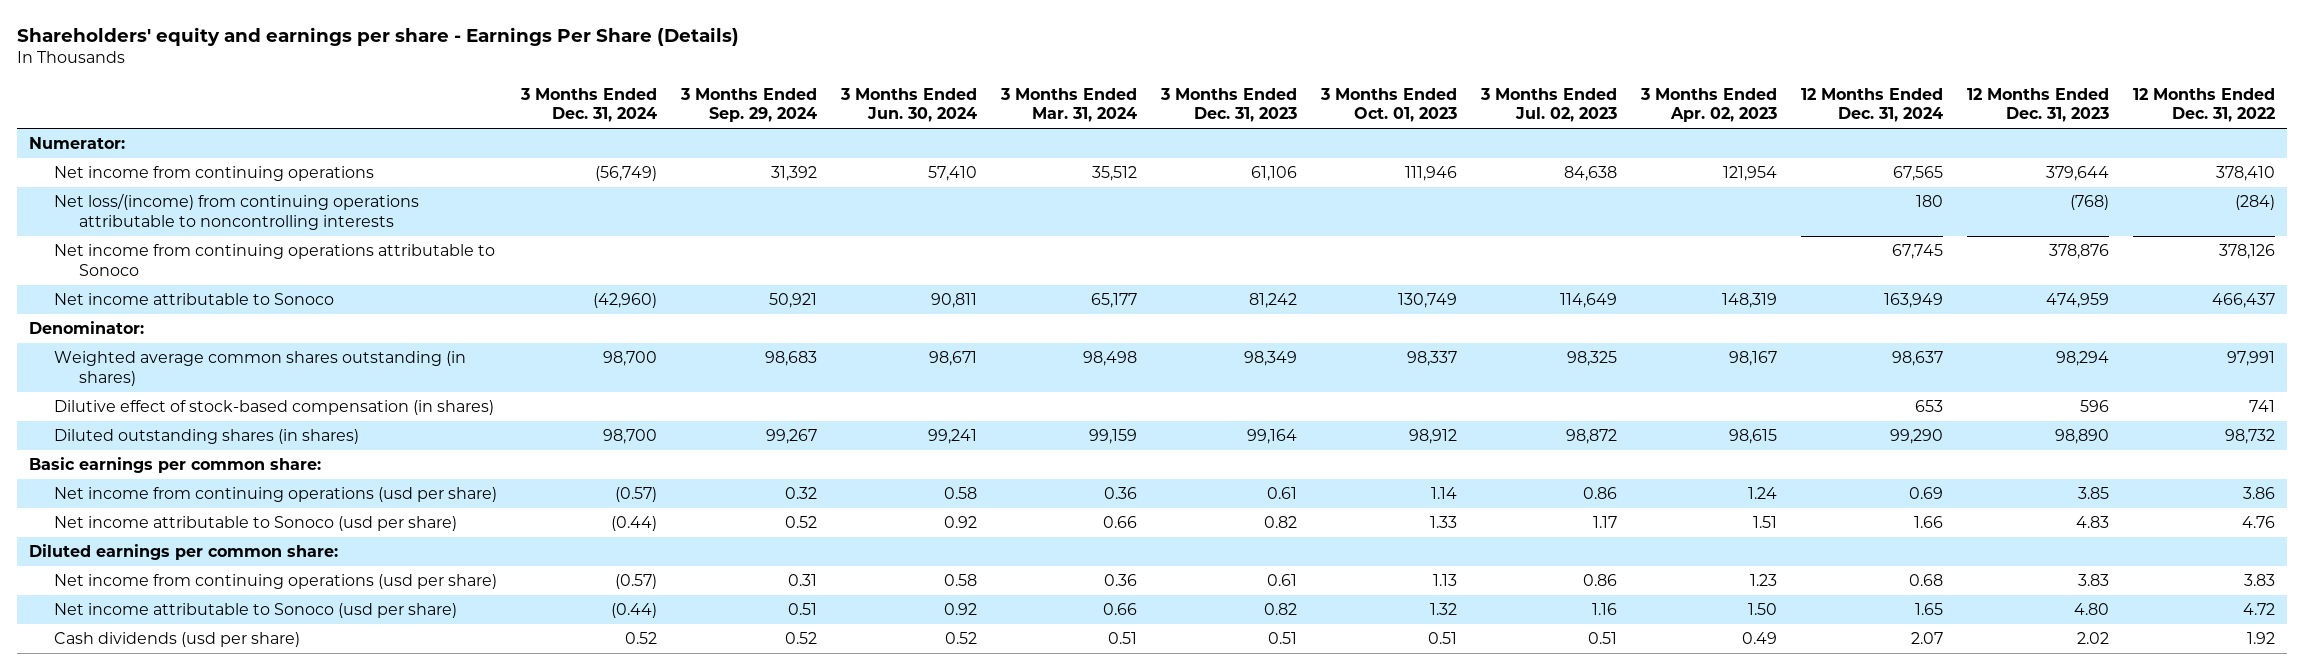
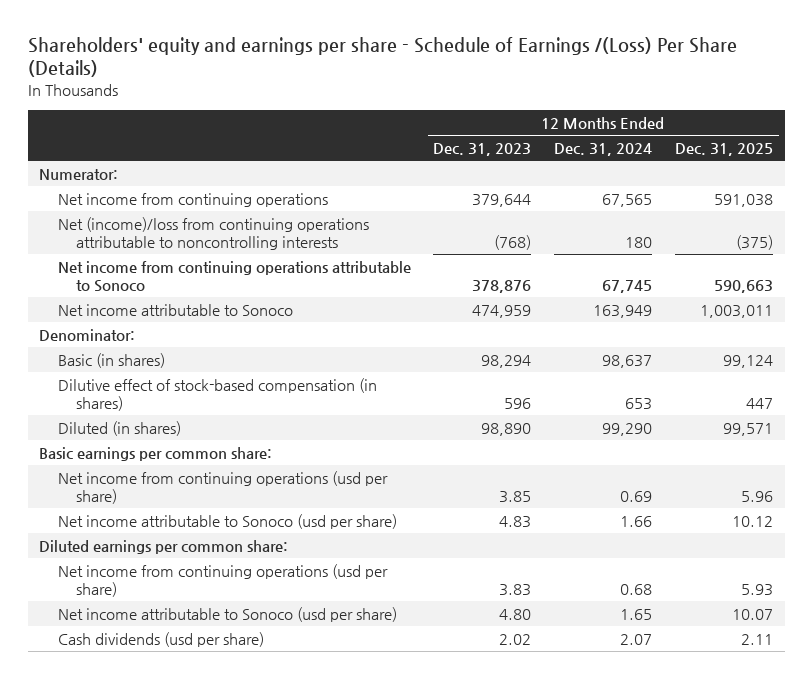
- Shareholders' equity and earnings per share - Earnings Per Share (Details)
+ Shareholders' equity and earnings per share - Schedule of Earnings /(Loss) Per Share (Details)
- | 3 Months Ended Dec. 31, 2024 | 3 Months Ended Sep. 29, 2024 | 3 Months Ended Jun. 30, 2024 | 3 Months Ended Mar. 31, 2024 | 3 Months Ended Dec. 31, 2023 | 3 Months Ended Oct. 01, 2023 | 3 Months Ended Jul. 02, 2023 | 3 Months Ended Apr. 02, 2023 | 12 Months Ended Dec. 31, 2024 | 12 Months Ended Dec. 31, 2023 | 12 Months Ended Dec. 31, 2022
+ | 12 Months Ended Dec. 31, 2023 | 12 Months Ended Dec. 31, 2024 | 12 Months Ended Dec. 31, 2025
- Net loss/(income) from continuing operations attributable to noncontrolling interests | | | | | | | | | 180 | (768) | (284)
+ Net (income)/loss from continuing operations attributable to noncontrolling interests | (768) | 180 | (375)
- Weighted average common shares outstanding (in shares) | 98,700 | 98,683 | 98,671 | 98,498 | 98,349 | 98,337 | 98,325 | 98,167 | 98,637 | 98,294 | 97,991
+ Basic (in shares) | 98,294 | 98,637 | 99,124
- Diluted outstanding shares (in shares) | 98,700 | 99,267 | 99,241 | 99,159 | 99,164 | 98,912 | 98,872 | 98,615 | 99,290 | 98,890 | 98,732
+ Diluted (in shares) | 98,890 | 99,290 | 99,571

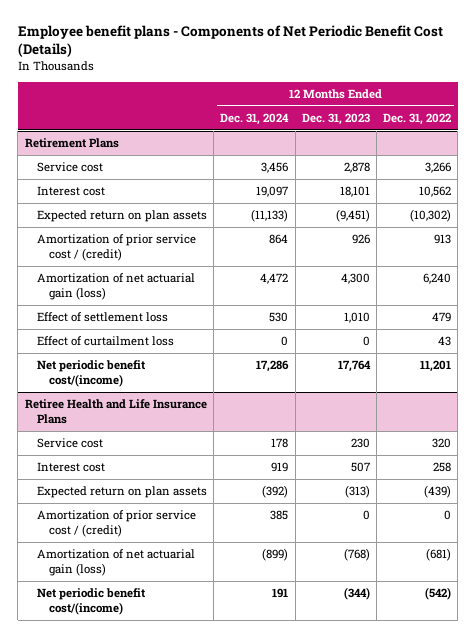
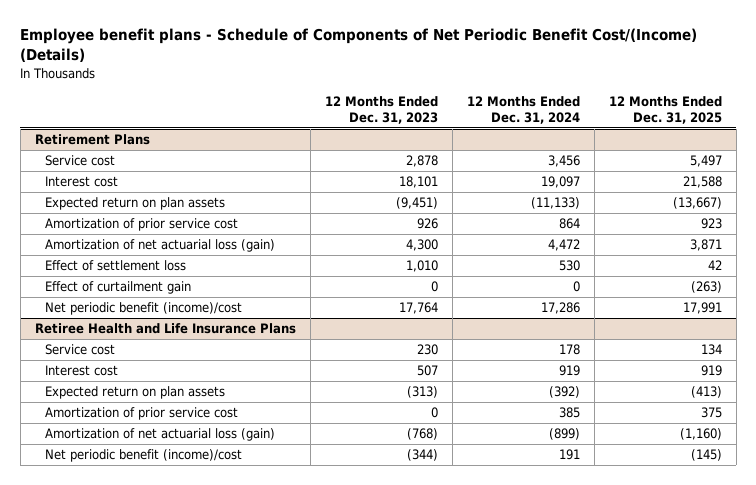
- Employee benefit plans - Components of Net Periodic Benefit Cost (Details)
+ Employee benefit plans - Schedule of Components of Net Periodic Benefit Cost/(Income) (Details)
- | 12 Months Ended Dec. 31, 2024 | 12 Months Ended Dec. 31, 2023 | 12 Months Ended Dec. 31, 2022
+ | 12 Months Ended Dec. 31, 2023 | 12 Months Ended Dec. 31, 2024 | 12 Months Ended Dec. 31, 2025
@ Retirement Plans
- Amortization of prior service cost / (credit) | 864 | 926 | 913
- Amortization of net actuarial gain (loss) | 4,472 | 4,300 | 6,240
+ Amortization of prior service cost | 926 | 864 | 923
+ Amortization of net actuarial loss (gain) | 4,300 | 4,472 | 3,871
- Effect of curtailment loss | 0 | 0 | 43
- Net periodic benefit cost/(income) | 17,286 | 17,764 | 11,201
+ Effect of curtailment gain | 0 | 0 | (263)
+ Net periodic benefit (income)/cost | 17,764 | 17,286 | 17,991
@ Retiree Health and Life Insurance Plans
- Amortization of prior service cost / (credit) | 385 | 0 | 0
- Amortization of net actuarial gain (loss) | (899) | (768) | (681)
- Net periodic benefit cost/(income) | 191 | (344) | (542)
+ Amortization of prior service cost | 0 | 385 | 375
+ Amortization of net actuarial loss (gain) | (768) | (899) | (1,160)
+ Net periodic benefit (income)/cost | (344) | 191 | (145)

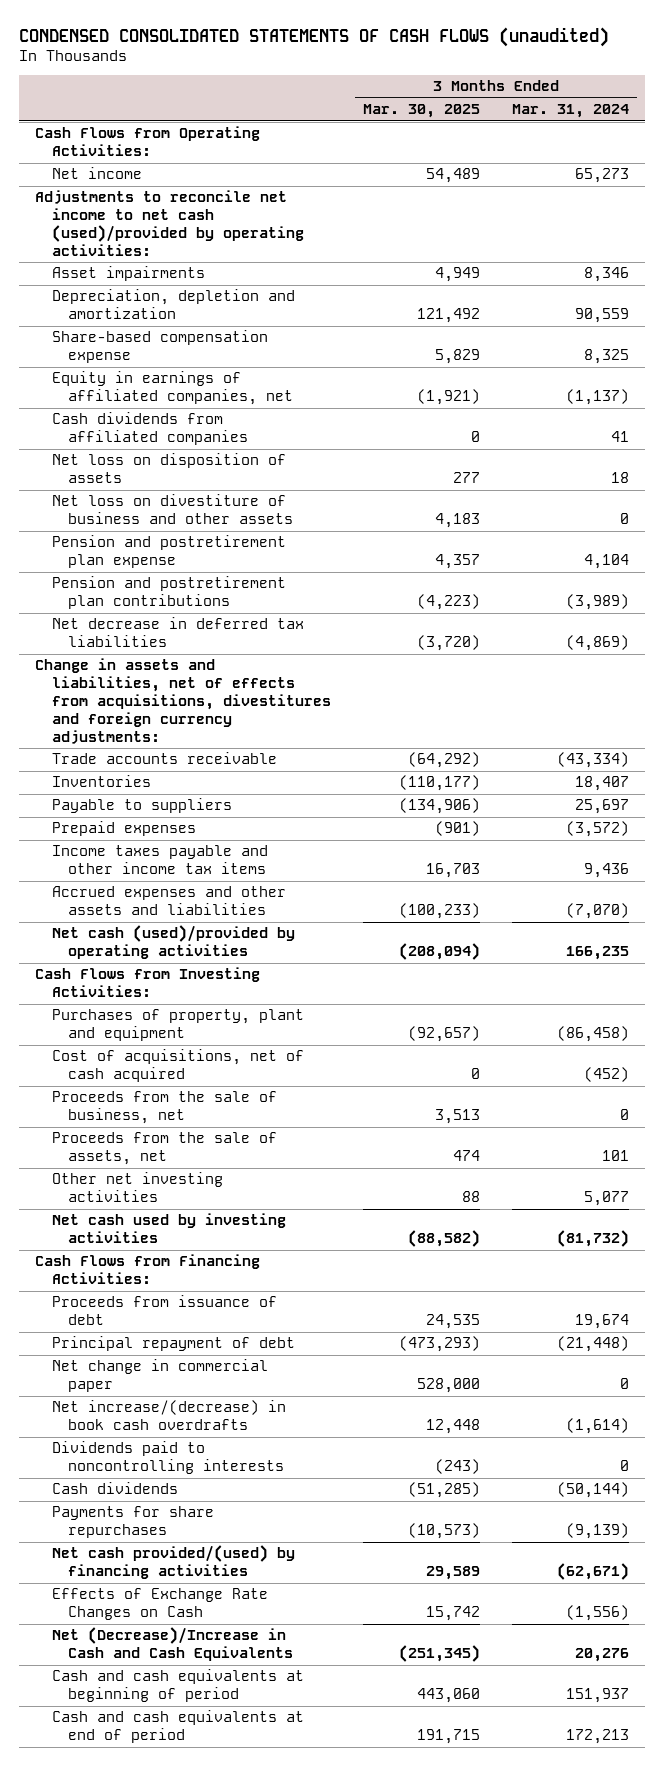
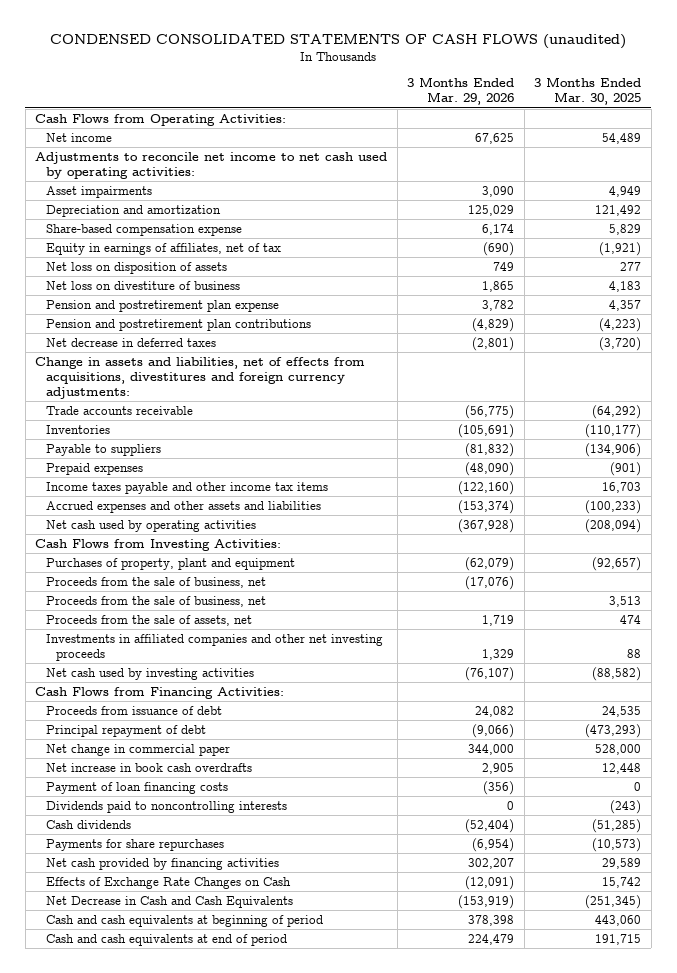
- | 3 Months Ended Mar. 30, 2025 | 3 Months Ended Mar. 31, 2024
+ | 3 Months Ended Mar. 29, 2026 | 3 Months Ended Mar. 30, 2025
- Adjustments to reconcile net income to net cash (used)/provided by operating activities:
+ Adjustments to reconcile net income to net cash used by operating activities:
- Depreciation, depletion and amortization | 121,492 | 90,559
+ Depreciation and amortization | 125,029 | 121,492
- Equity in earnings of affiliated companies, net | (1,921) | (1,137)
- Cash dividends from affiliated companies | 0 | 41
+ Equity in earnings of affiliates, net of tax | (690) | (1,921)
- Net loss on divestiture of business and other assets | 4,183 | 0
+ Net loss on divestiture of business | 1,865 | 4,183
- Net decrease in deferred tax liabilities | (3,720) | (4,869)
+ Net decrease in deferred taxes | (2,801) | (3,720)
- Net cash (used)/provided by operating activities | (208,094) | 166,235
+ Net cash used by operating activities | (367,928) | (208,094)
- Cost of acquisitions, net of cash acquired | 0 | (452)
+ Proceeds from the sale of business, net | (17,076) |
- Other net investing activities | 88 | 5,077
+ Investments in affiliated companies and other net investing proceeds | 1,329 | 88
- Net increase/(decrease) in book cash overdrafts | 12,448 | (1,614)
+ Net increase in book cash overdrafts | 2,905 | 12,448
+ Payment of loan financing costs | (356) | 0
- Net cash provided/(used) by financing activities | 29,589 | (62,671)
+ Net cash provided by financing activities | 302,207 | 29,589
- Net (Decrease)/Increase in Cash and Cash Equivalents | (251,345) | 20,276
+ Net Decrease in Cash and Cash Equivalents | (153,919) | (251,345)

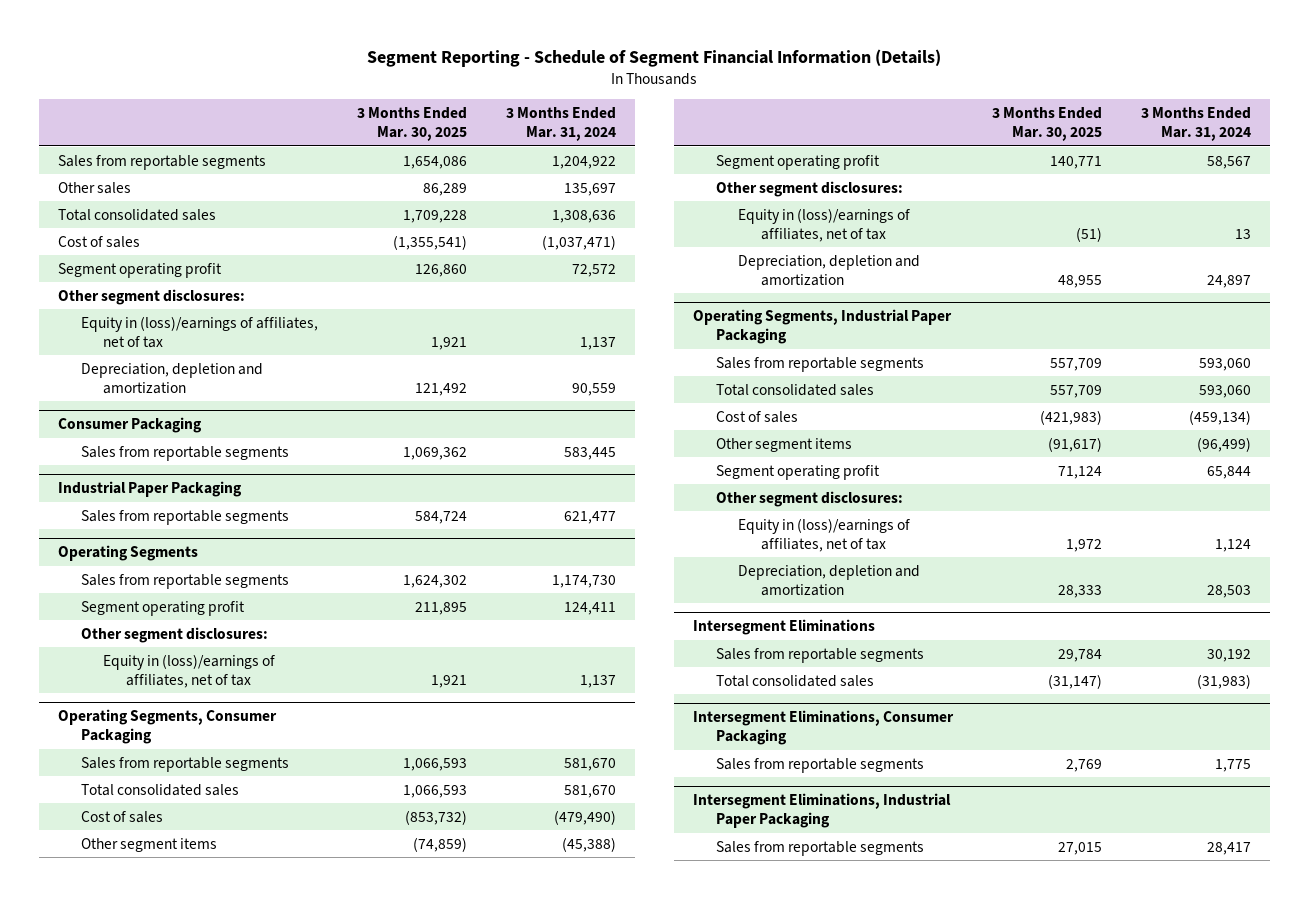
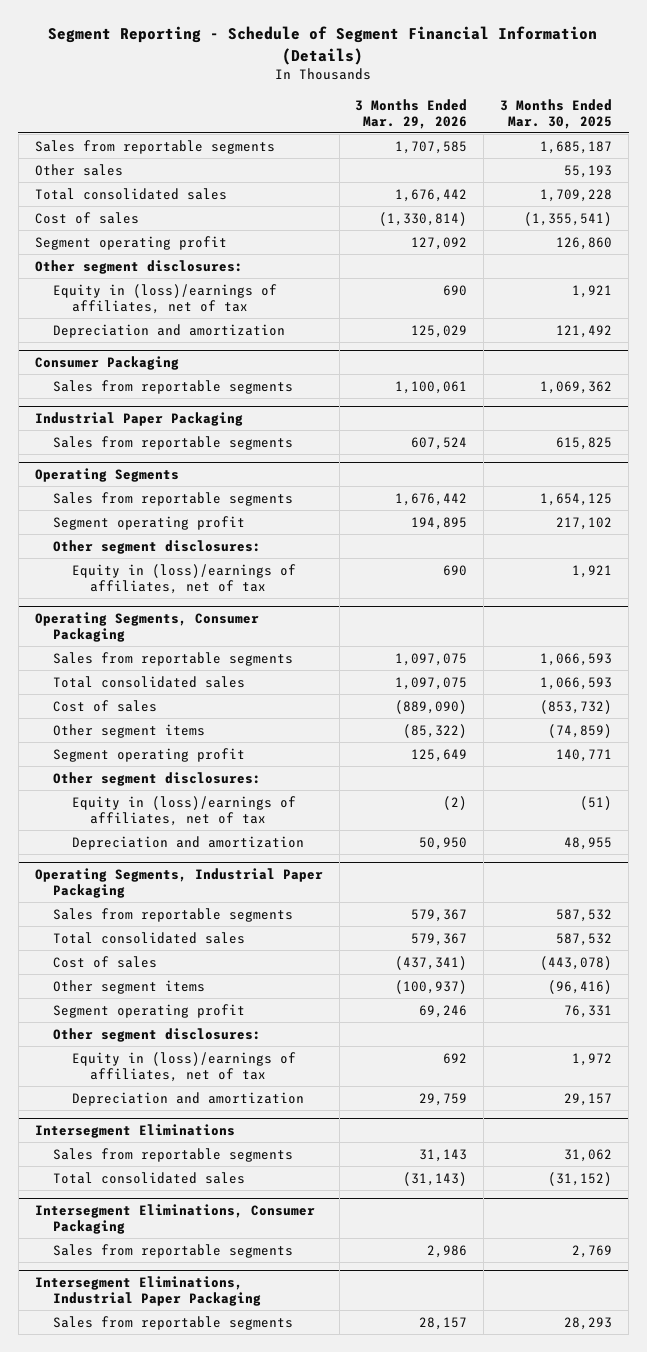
- | 3 Months Ended Mar. 30, 2025 | 3 Months Ended Mar. 31, 2024
+ | 3 Months Ended Mar. 29, 2026 | 3 Months Ended Mar. 30, 2025
- Sales from reportable segments | 1,654,086 | 1,204,922
- Other sales | 86,289 | 135,697
+ Sales from reportable segments | 1,707,585 | 1,685,187
+ Other sales | | 55,193
- Depreciation, depletion and amortization | 121,492 | 90,559
+ Depreciation and amortization | 125,029 | 121,492
@ Industrial Paper Packaging
- Sales from reportable segments | 584,724 | 621,477
+ Sales from reportable segments | 607,524 | 615,825
@ Operating Segments
- Sales from reportable segments | 1,624,302 | 1,174,730
- Segment operating profit | 211,895 | 124,411
+ Sales from reportable segments | 1,676,442 | 1,654,125
+ Segment operating profit | 194,895 | 217,102
@ Operating Segments, Consumer Packaging
- Depreciation, depletion and amortization | 48,955 | 24,897
+ Depreciation and amortization | 50,950 | 48,955
@ Operating Segments, Industrial Paper Packaging
- Sales from reportable segments | 557,709 | 593,060
- Total consolidated sales | 557,709 | 593,060
- Cost of sales | (421,983) | (459,134)
- Other segment items | (91,617) | (96,499)
- Segment operating profit | 71,124 | 65,844
+ Sales from reportable segments | 579,367 | 587,532
+ Total consolidated sales | 579,367 | 587,532
+ Cost of sales | (437,341) | (443,078)
+ Other segment items | (100,937) | (96,416)
+ Segment operating profit | 69,246 | 76,331
- Depreciation, depletion and amortization | 28,333 | 28,503
+ Depreciation and amortization | 29,759 | 29,157
@ Intersegment Eliminations
- Sales from reportable segments | 29,784 | 30,192
- Total consolidated sales | (31,147) | (31,983)
+ Sales from reportable segments | 31,143 | 31,062
+ Total consolidated sales | (31,143) | (31,152)
@ Intersegment Eliminations, Industrial Paper Packaging
- Sales from reportable segments | 27,015 | 28,417
+ Sales from reportable segments | 28,157 | 28,293

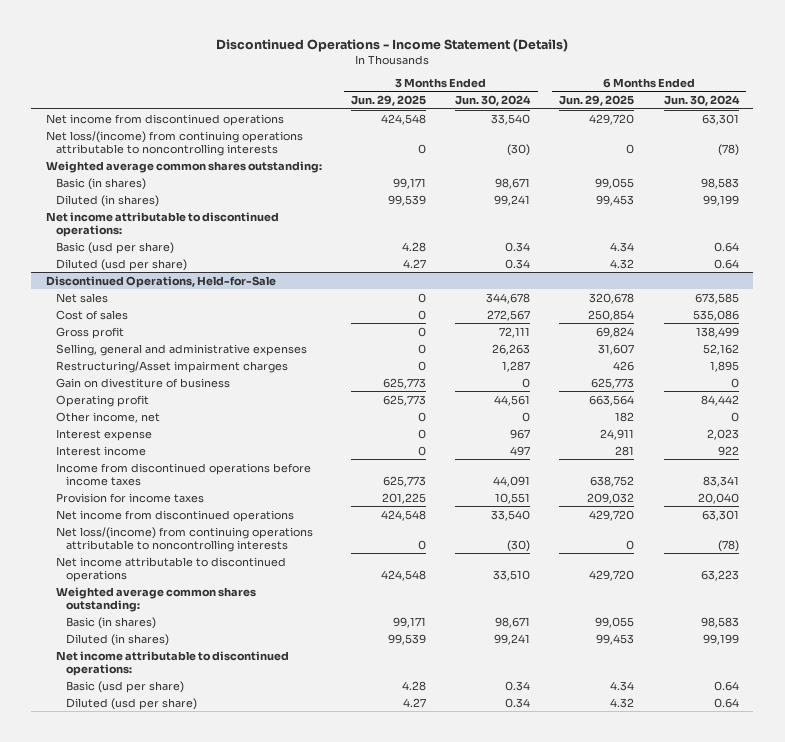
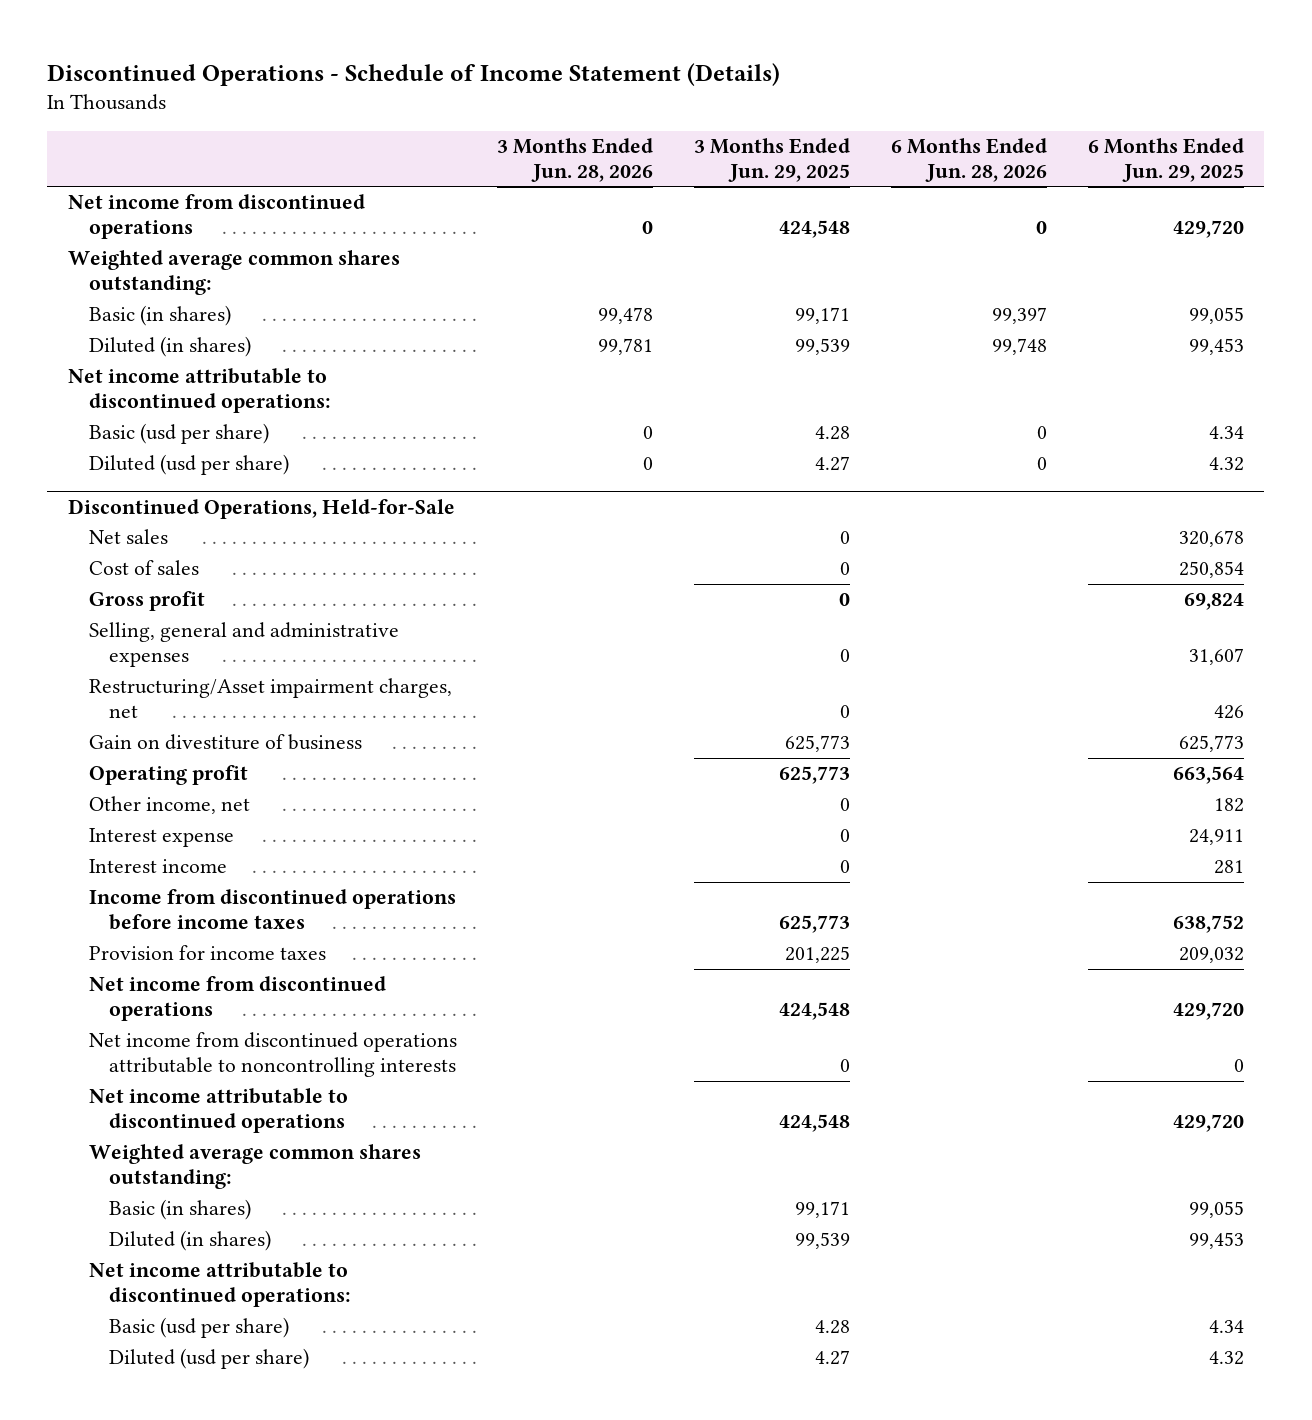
- Discontinued Operations - Income Statement (Details)
+ Discontinued Operations - Schedule of Income Statement (Details)
- | 3 Months Ended Jun. 29, 2025 | 3 Months Ended Jun. 30, 2024 | 6 Months Ended Jun. 29, 2025 | 6 Months Ended Jun. 30, 2024
+ | 3 Months Ended Jun. 28, 2026 | 3 Months Ended Jun. 29, 2025 | 6 Months Ended Jun. 28, 2026 | 6 Months Ended Jun. 29, 2025
- Net loss/(income) from continuing operations attributable to noncontrolling interests | 0 | (30) | 0 | (78)
@ Discontinued Operations, Held-for-Sale
- Restructuring/Asset impairment charges | 0 | 1,287 | 426 | 1,895
+ Restructuring/Asset impairment charges, net | | 0 | | 426
- Net loss/(income) from continuing operations attributable to noncontrolling interests | 0 | (30) | 0 | (78)
+ Net income from discontinued operations attributable to noncontrolling interests | | 0 | | 0

